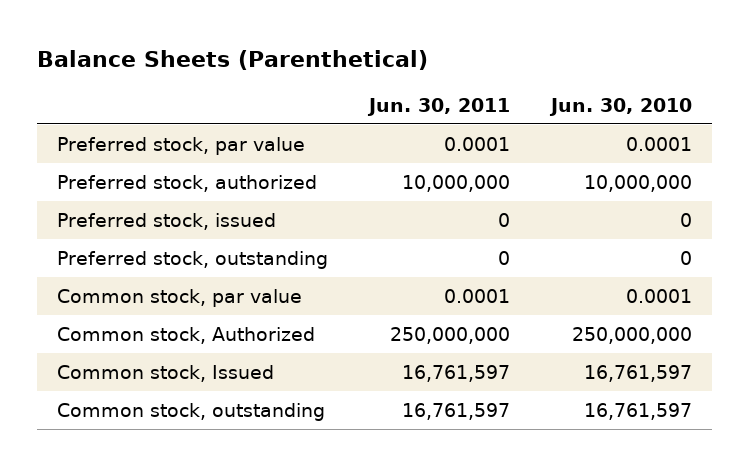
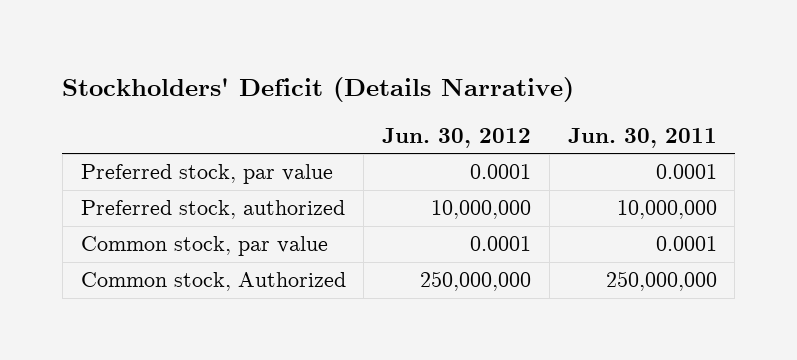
- Balance Sheets (Parenthetical)
+ Stockholders' Deficit (Details Narrative)
- | Jun. 30, 2011 | Jun. 30, 2010
+ | Jun. 30, 2012 | Jun. 30, 2011
- Preferred stock, issued | 0 | 0
- Preferred stock, outstanding | 0 | 0
- Common stock, Issued | 16,761,597 | 16,761,597
- Common stock, outstanding | 16,761,597 | 16,761,597

